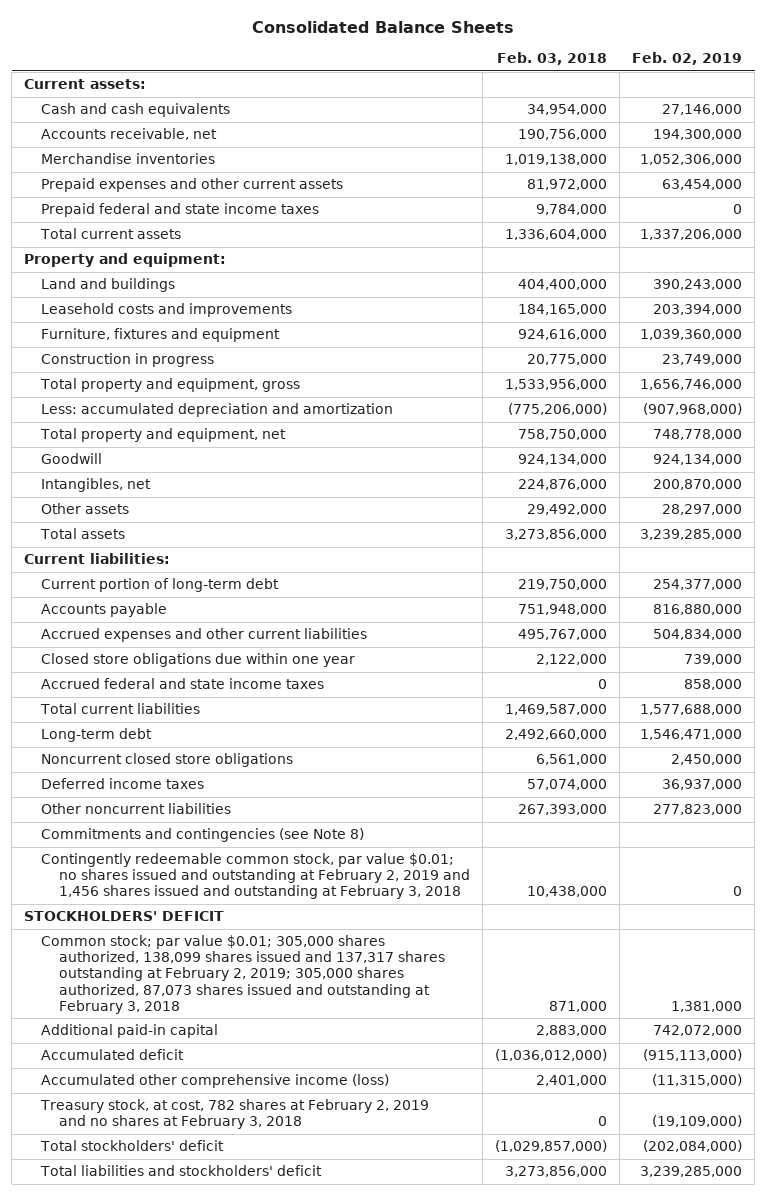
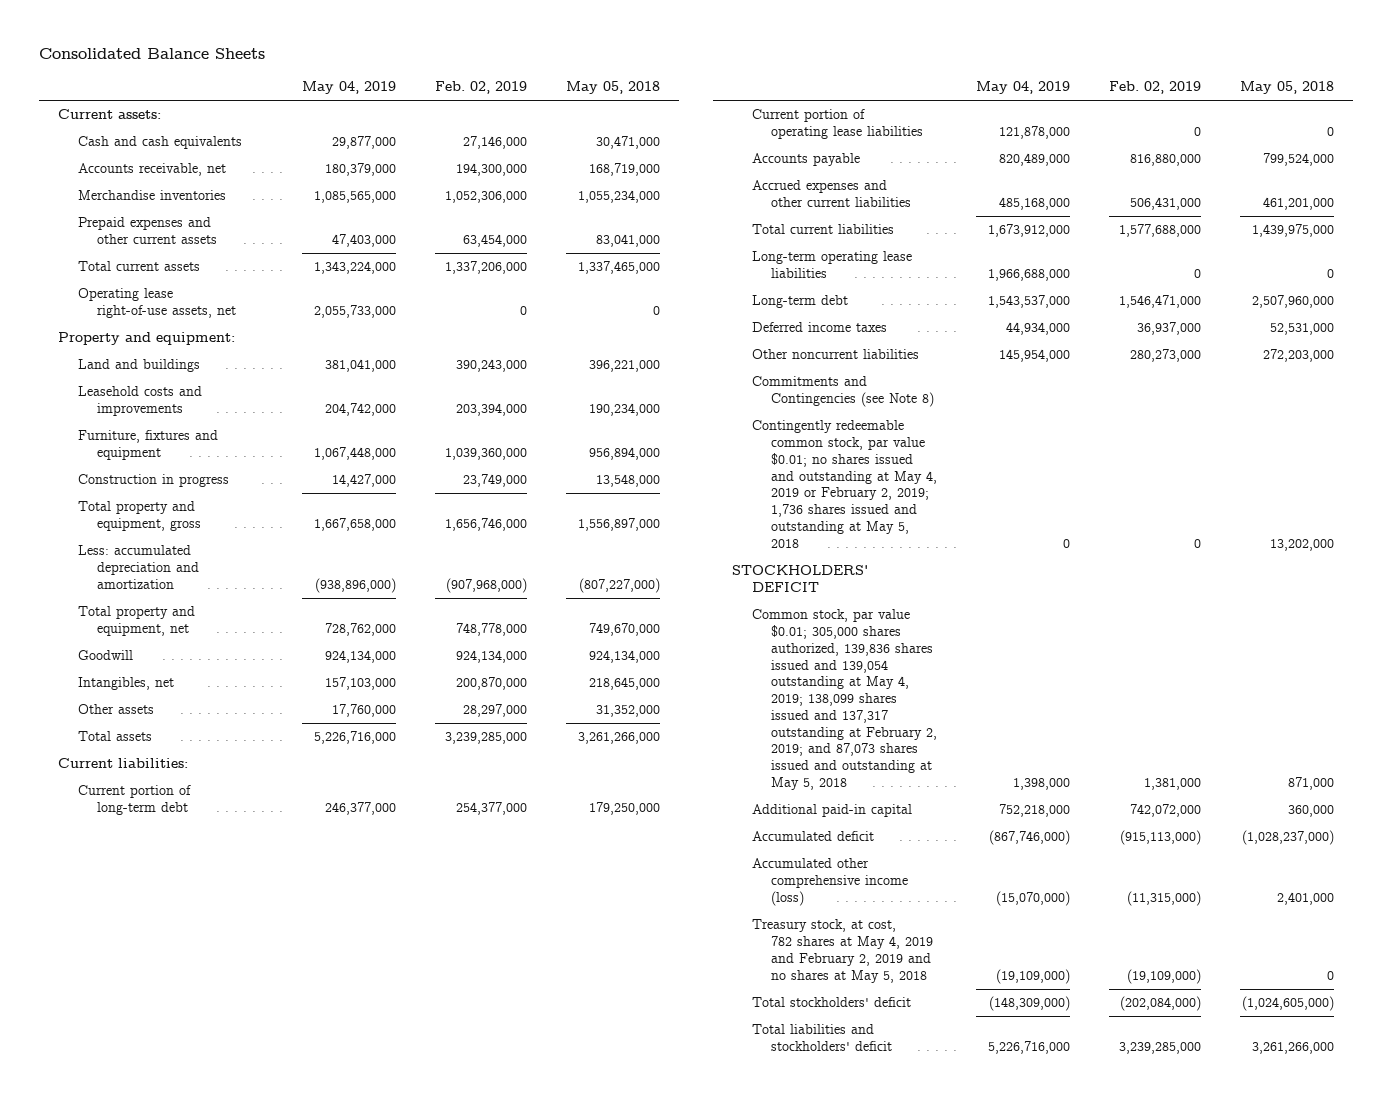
- | Feb. 03, 2018 | Feb. 02, 2019
+ | May 04, 2019 | Feb. 02, 2019 | May 05, 2018
- Prepaid federal and state income taxes | 9,784,000 | 0
+ Operating lease right-of-use assets, net | 2,055,733,000 | 0 | 0
+ Current portion of operating lease liabilities | 121,878,000 | 0 | 0
- Accrued expenses and other current liabilities | 495,767,000 | 504,834,000
- Closed store obligations due within one year | 2,122,000 | 739,000
- Accrued federal and state income taxes | 0 | 858,000
+ Accrued expenses and other current liabilities | 485,168,000 | 506,431,000 | 461,201,000
+ Long-term operating lease liabilities | 1,966,688,000 | 0 | 0
- Noncurrent closed store obligations | 6,561,000 | 2,450,000
- Other noncurrent liabilities | 267,393,000 | 277,823,000
- Commitments and contingencies (see Note 8)
- Contingently redeemable common stock, par value $0.01; no shares issued and outstanding at February 2, 2019 and 1,456 shares issued and outstanding at February 3, 2018 | 10,438,000 | 0
+ Other noncurrent liabilities | 145,954,000 | 280,273,000 | 272,203,000
+ Commitments and Contingencies (see Note 8)
+ Contingently redeemable common stock, par value $0.01; no shares issued and outstanding at May 4, 2019 or February 2, 2019; 1,736 shares issued and outstanding at May 5, 2018 | 0 | 0 | 13,202,000
- Common stock; par value $0.01; 305,000 shares authorized, 138,099 shares issued and 137,317 shares outstanding at February 2, 2019; 305,000 shares authorized, 87,073 shares issued and outstanding at February 3, 2018 | 871,000 | 1,381,000
+ Common stock, par value $0.01; 305,000 shares authorized, 139,836 shares issued and 139,054 outstanding at May 4, 2019; 138,099 shares issued and 137,317 outstanding at February 2, 2019; and 87,073 shares issued and outstanding at May 5, 2018 | 1,398,000 | 1,381,000 | 871,000
- Treasury stock, at cost, 782 shares at February 2, 2019 and no shares at February 3, 2018 | 0 | (19,109,000)
+ Treasury stock, at cost, 782 shares at May 4, 2019 and February 2, 2019 and no shares at May 5, 2018 | (19,109,000) | (19,109,000) | 0

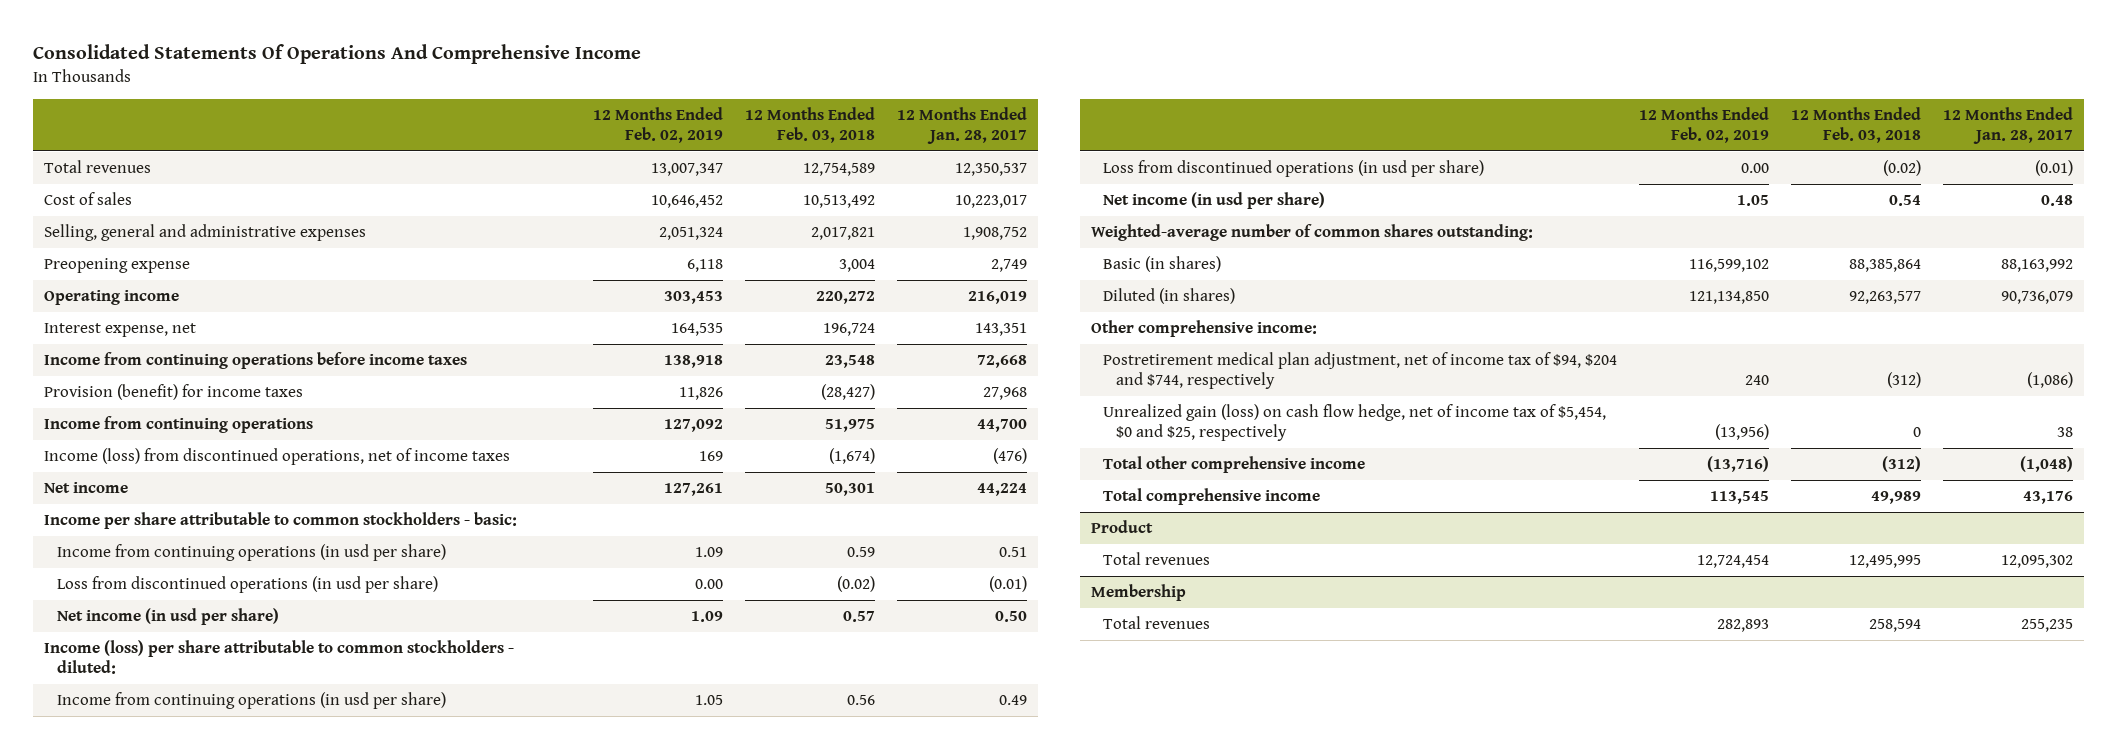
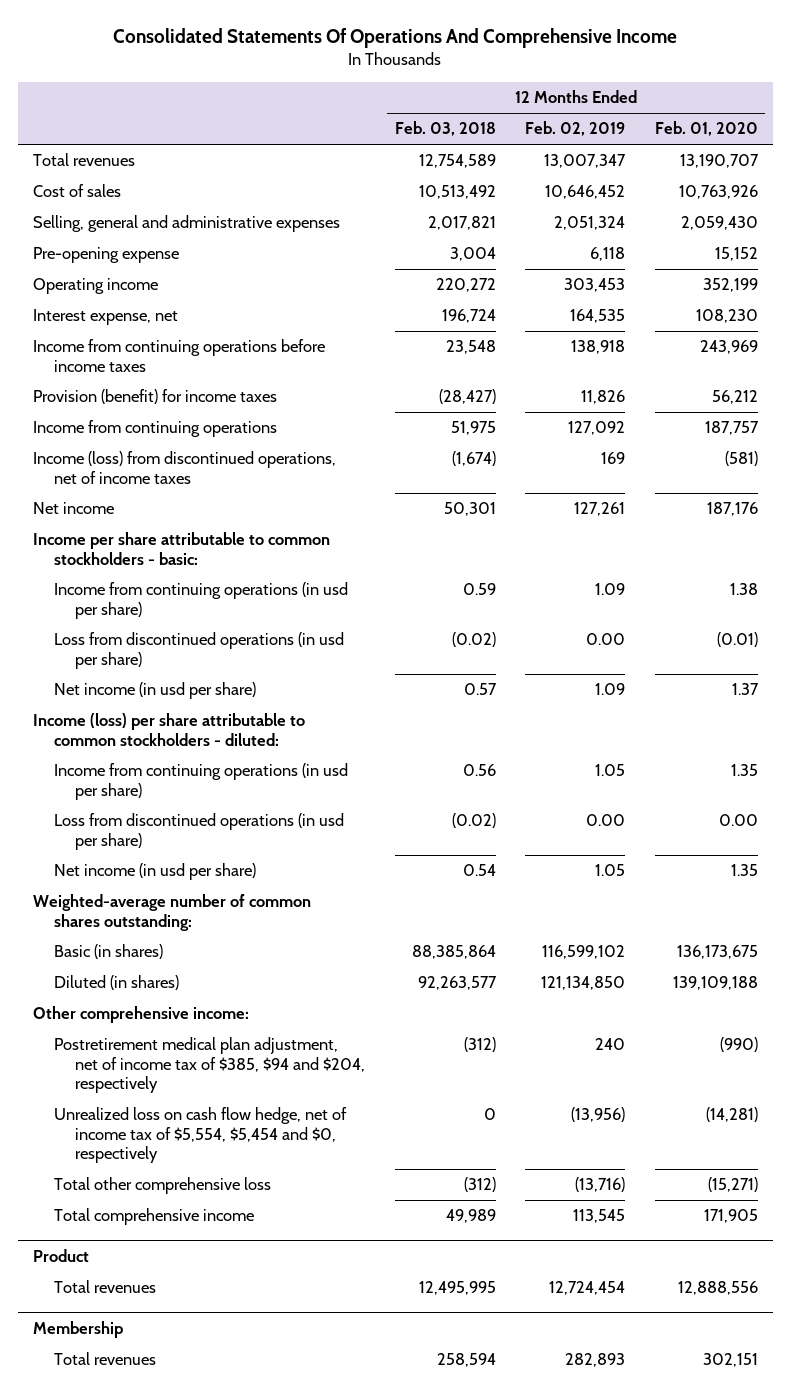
- | 12 Months Ended Feb. 02, 2019 | 12 Months Ended Feb. 03, 2018 | 12 Months Ended Jan. 28, 2017
+ | 12 Months Ended Feb. 03, 2018 | 12 Months Ended Feb. 02, 2019 | 12 Months Ended Feb. 01, 2020
- Preopening expense | 6,118 | 3,004 | 2,749
+ Pre-opening expense | 3,004 | 6,118 | 15,152
- Postretirement medical plan adjustment, net of income tax of $94, $204 and $744, respectively | 240 | (312) | (1,086)
- Unrealized gain (loss) on cash flow hedge, net of income tax of $5,454, $0 and $25, respectively | (13,956) | 0 | 38
- Total other comprehensive income | (13,716) | (312) | (1,048)
+ Postretirement medical plan adjustment, net of income tax of $385, $94 and $204, respectively | (312) | 240 | (990)
+ Unrealized loss on cash flow hedge, net of income tax of $5,554, $5,454 and $0, respectively | 0 | (13,956) | (14,281)
+ Total other comprehensive loss | (312) | (13,716) | (15,271)

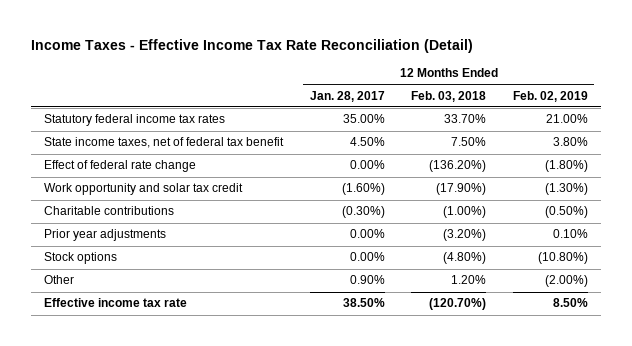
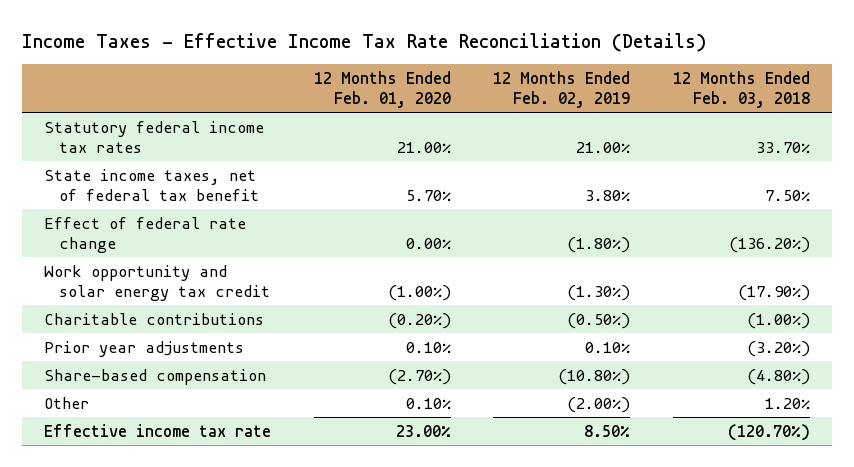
- Income Taxes - Effective Income Tax Rate Reconciliation (Detail)
+ Income Taxes - Effective Income Tax Rate Reconciliation (Details)
- | 12 Months Ended Jan. 28, 2017 | 12 Months Ended Feb. 03, 2018 | 12 Months Ended Feb. 02, 2019
+ | 12 Months Ended Feb. 01, 2020 | 12 Months Ended Feb. 02, 2019 | 12 Months Ended Feb. 03, 2018
- Work opportunity and solar tax credit | (1.60%) | (17.90%) | (1.30%)
+ Work opportunity and solar energy tax credit | (1.00%) | (1.30%) | (17.90%)
- Stock options | 0.00% | (4.80%) | (10.80%)
+ Share-based compensation | (2.70%) | (10.80%) | (4.80%)

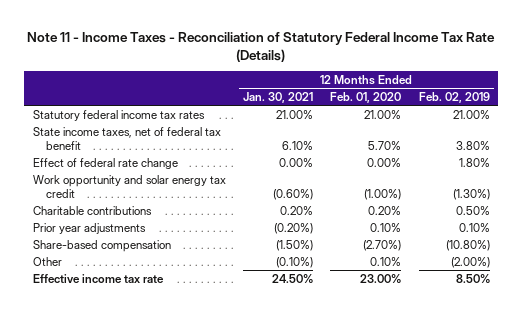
- Income Taxes - Effective Income Tax Rate Reconciliation (Details)
+ Note 11 - Income Taxes - Reconciliation of Statutory Federal Income Tax Rate (Details)
- | 12 Months Ended Feb. 01, 2020 | 12 Months Ended Feb. 02, 2019 | 12 Months Ended Feb. 03, 2018
+ | 12 Months Ended Jan. 30, 2021 | 12 Months Ended Feb. 01, 2020 | 12 Months Ended Feb. 02, 2019
- Effect of federal rate change | 0.00% | (1.80%) | (136.20%)
+ Effect of federal rate change | 0.00% | 0.00% | 1.80%
- Charitable contributions | (0.20%) | (0.50%) | (1.00%)
+ Charitable contributions | 0.20% | 0.20% | 0.50%

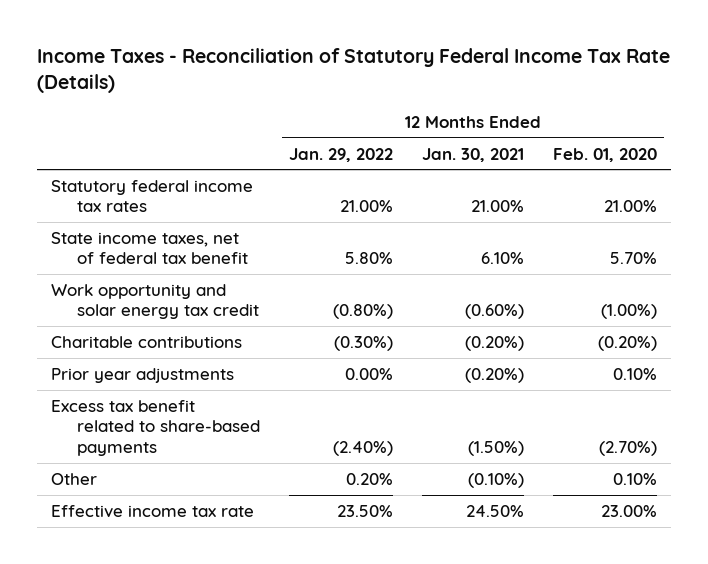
- Note 11 - Income Taxes - Reconciliation of Statutory Federal Income Tax Rate (Details)
+ Income Taxes - Reconciliation of Statutory Federal Income Tax Rate (Details)
- | 12 Months Ended Jan. 30, 2021 | 12 Months Ended Feb. 01, 2020 | 12 Months Ended Feb. 02, 2019
+ | 12 Months Ended Jan. 29, 2022 | 12 Months Ended Jan. 30, 2021 | 12 Months Ended Feb. 01, 2020
- Effect of federal rate change | 0.00% | 0.00% | 1.80%
- Charitable contributions | 0.20% | 0.20% | 0.50%
+ Charitable contributions | (0.30%) | (0.20%) | (0.20%)
- Share-based compensation | (1.50%) | (2.70%) | (10.80%)
+ Excess tax benefit related to share-based payments | (2.40%) | (1.50%) | (2.70%)

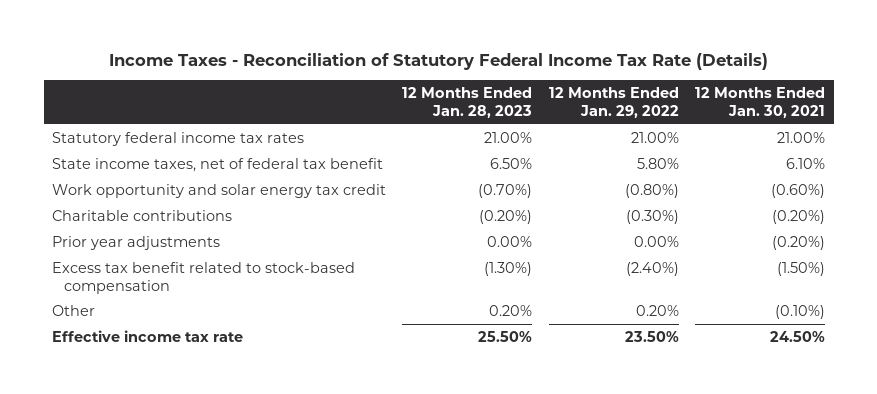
- | 12 Months Ended Jan. 29, 2022 | 12 Months Ended Jan. 30, 2021 | 12 Months Ended Feb. 01, 2020
+ | 12 Months Ended Jan. 28, 2023 | 12 Months Ended Jan. 29, 2022 | 12 Months Ended Jan. 30, 2021
- Excess tax benefit related to share-based payments | (2.40%) | (1.50%) | (2.70%)
+ Excess tax benefit related to stock-based compensation | (1.30%) | (2.40%) | (1.50%)

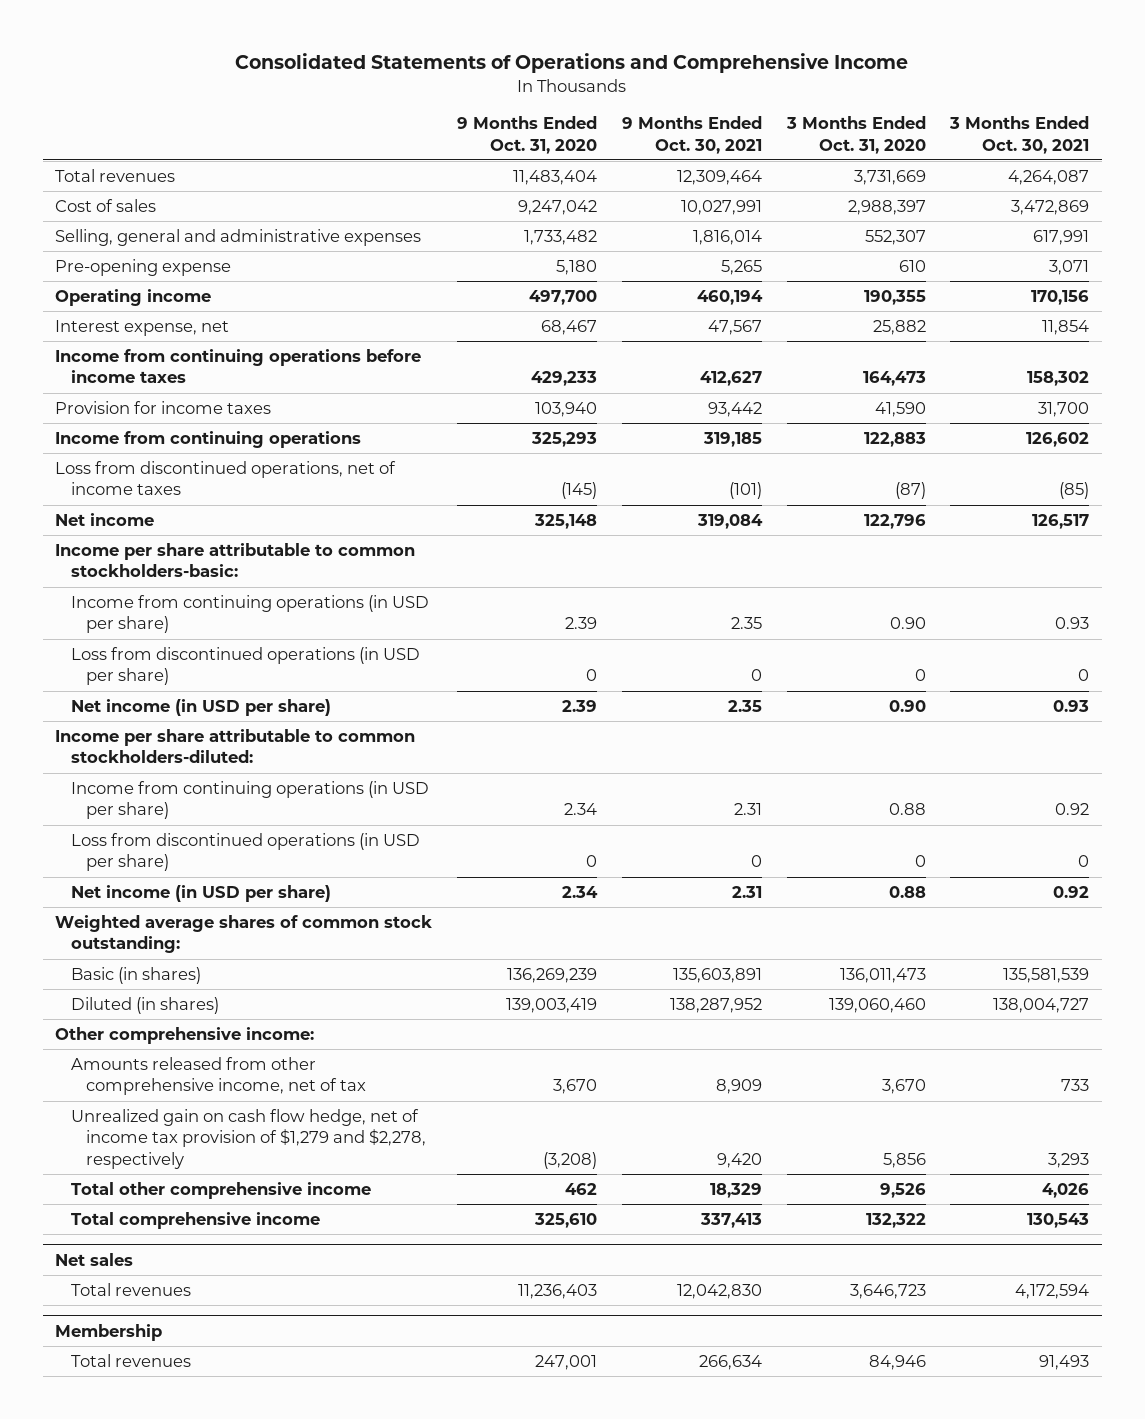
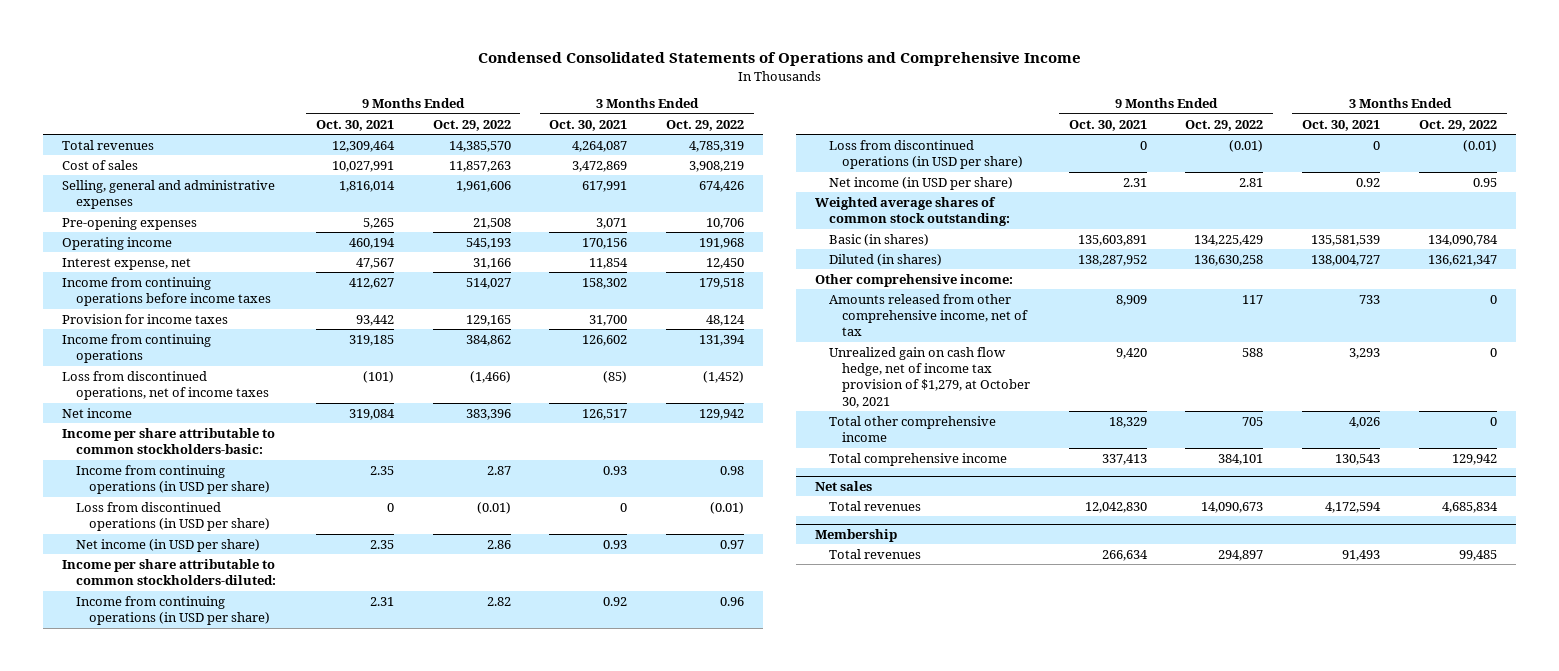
- Consolidated Statements of Operations and Comprehensive Income
+ Condensed Consolidated Statements of Operations and Comprehensive Income
- | 9 Months Ended Oct. 31, 2020 | 9 Months Ended Oct. 30, 2021 | 3 Months Ended Oct. 31, 2020 | 3 Months Ended Oct. 30, 2021
+ | 9 Months Ended Oct. 30, 2021 | 9 Months Ended Oct. 29, 2022 | 3 Months Ended Oct. 30, 2021 | 3 Months Ended Oct. 29, 2022
- Pre-opening expense | 5,180 | 5,265 | 610 | 3,071
+ Pre-opening expenses | 5,265 | 21,508 | 3,071 | 10,706
- Unrealized gain on cash flow hedge, net of income tax provision of $1,279 and $2,278, respectively | (3,208) | 9,420 | 5,856 | 3,293
+ Unrealized gain on cash flow hedge, net of income tax provision of $1,279, at October 30, 2021 | 9,420 | 588 | 3,293 | 0

